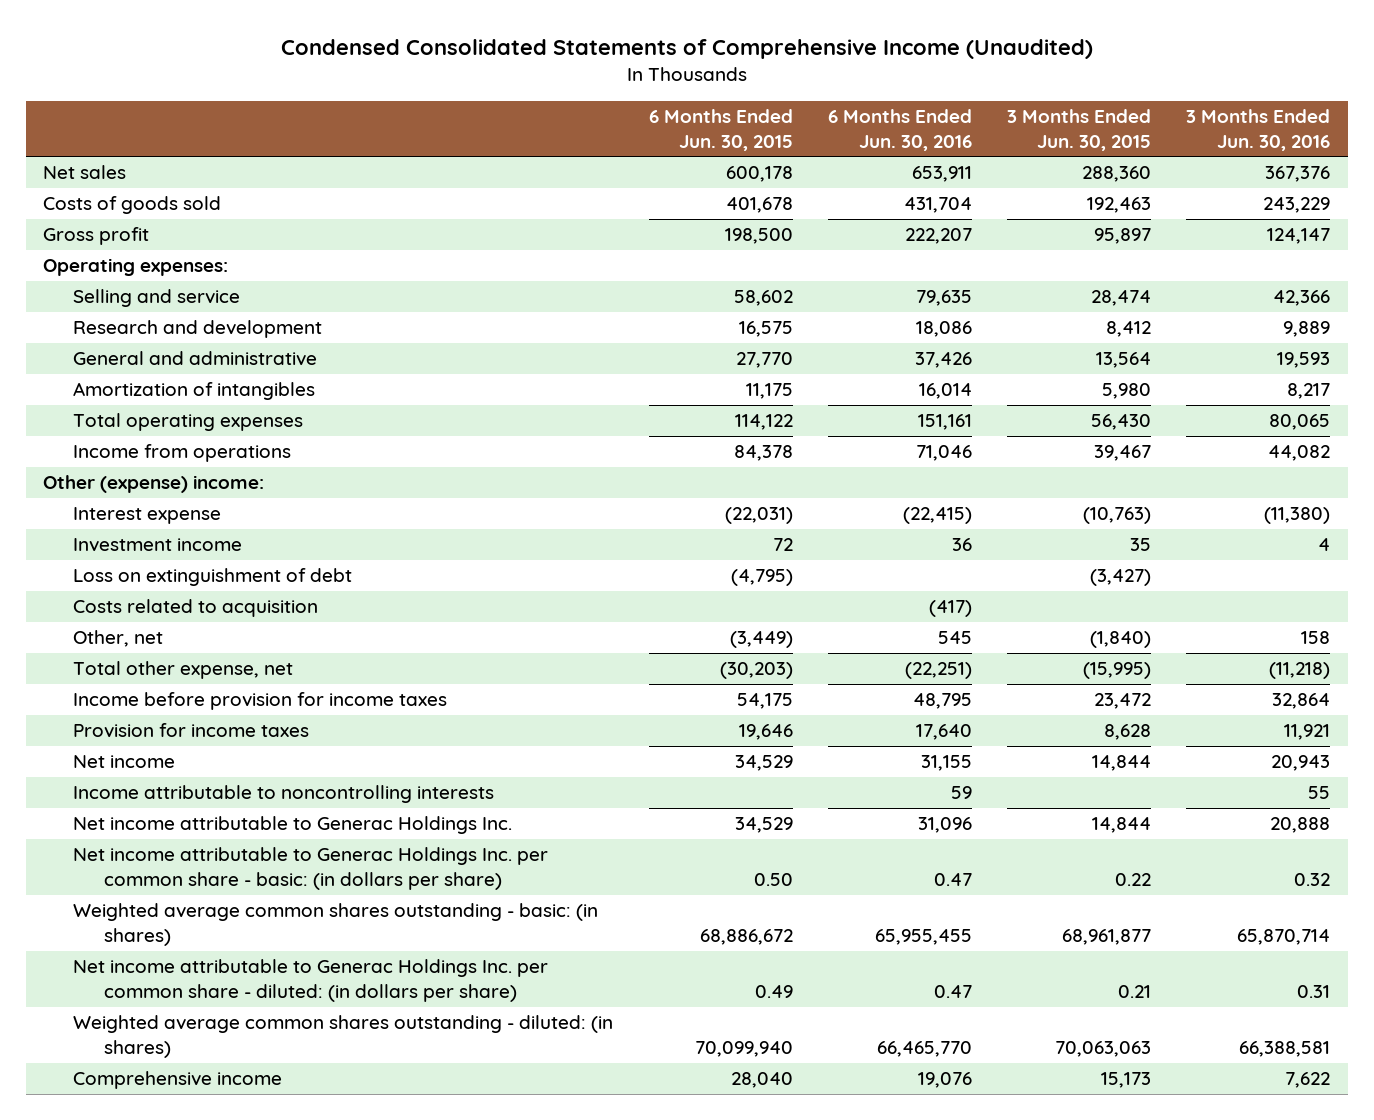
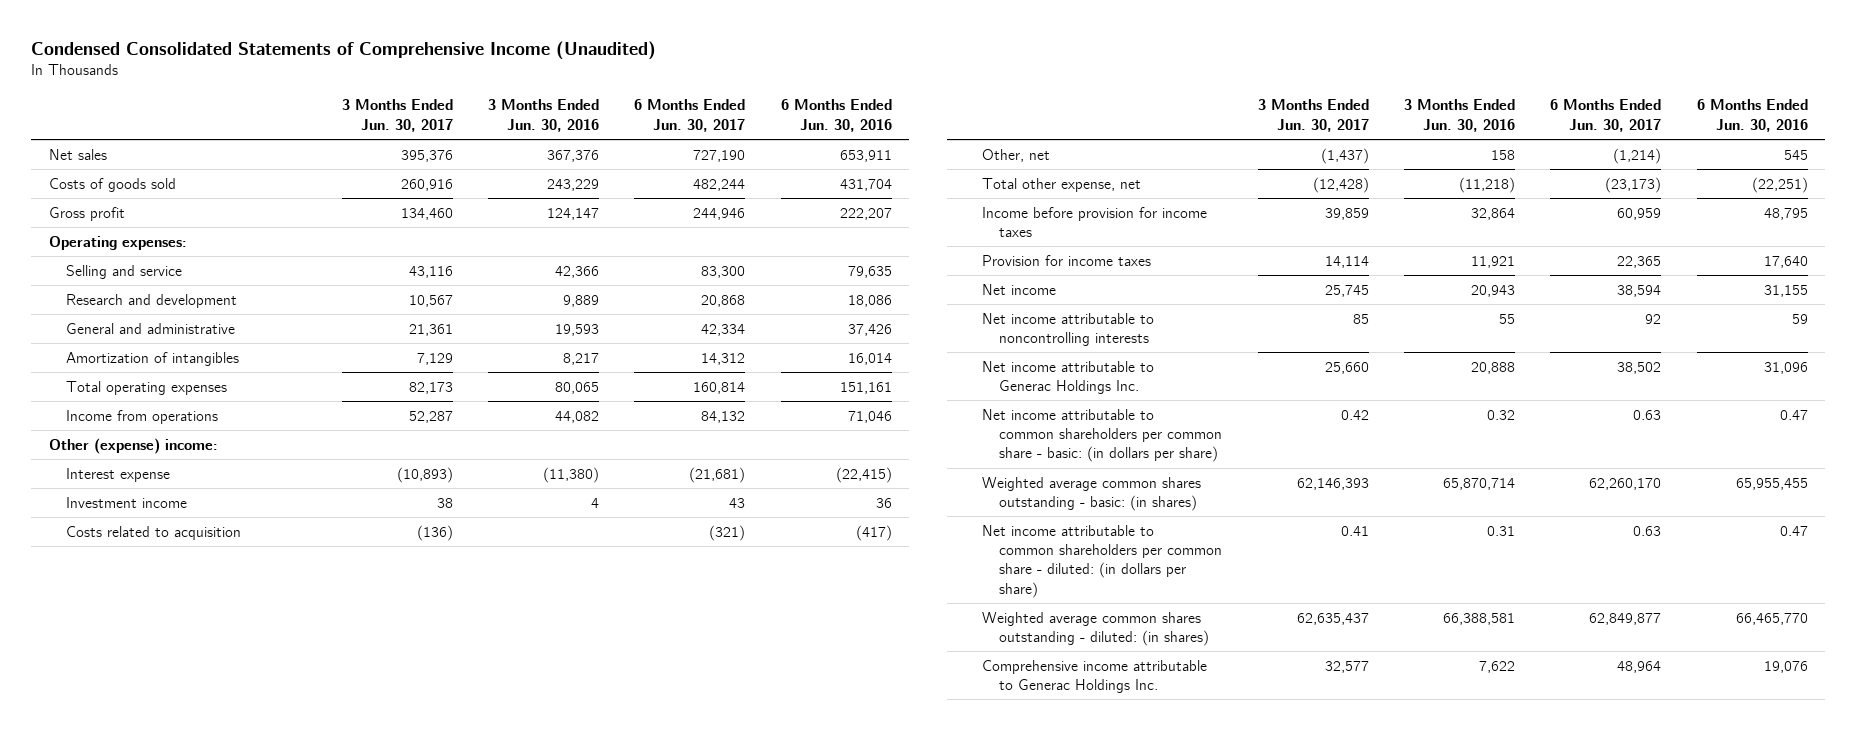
- | 6 Months Ended Jun. 30, 2015 | 6 Months Ended Jun. 30, 2016 | 3 Months Ended Jun. 30, 2015 | 3 Months Ended Jun. 30, 2016
+ | 3 Months Ended Jun. 30, 2017 | 3 Months Ended Jun. 30, 2016 | 6 Months Ended Jun. 30, 2017 | 6 Months Ended Jun. 30, 2016
- Loss on extinguishment of debt | (4,795) | | (3,427) |
- Income attributable to noncontrolling interests | | 59 | | 55
+ Net income attributable to noncontrolling interests | 85 | 55 | 92 | 59
- Net income attributable to Generac Holdings Inc. per common share - basic: (in dollars per share) | 0.50 | 0.47 | 0.22 | 0.32
+ Net income attributable to common shareholders per common share - basic: (in dollars per share) | 0.42 | 0.32 | 0.63 | 0.47
- Net income attributable to Generac Holdings Inc. per common share - diluted: (in dollars per share) | 0.49 | 0.47 | 0.21 | 0.31
+ Net income attributable to common shareholders per common share - diluted: (in dollars per share) | 0.41 | 0.31 | 0.63 | 0.47
- Comprehensive income | 28,040 | 19,076 | 15,173 | 7,622
+ Comprehensive income attributable to Generac Holdings Inc. | 32,577 | 7,622 | 48,964 | 19,076

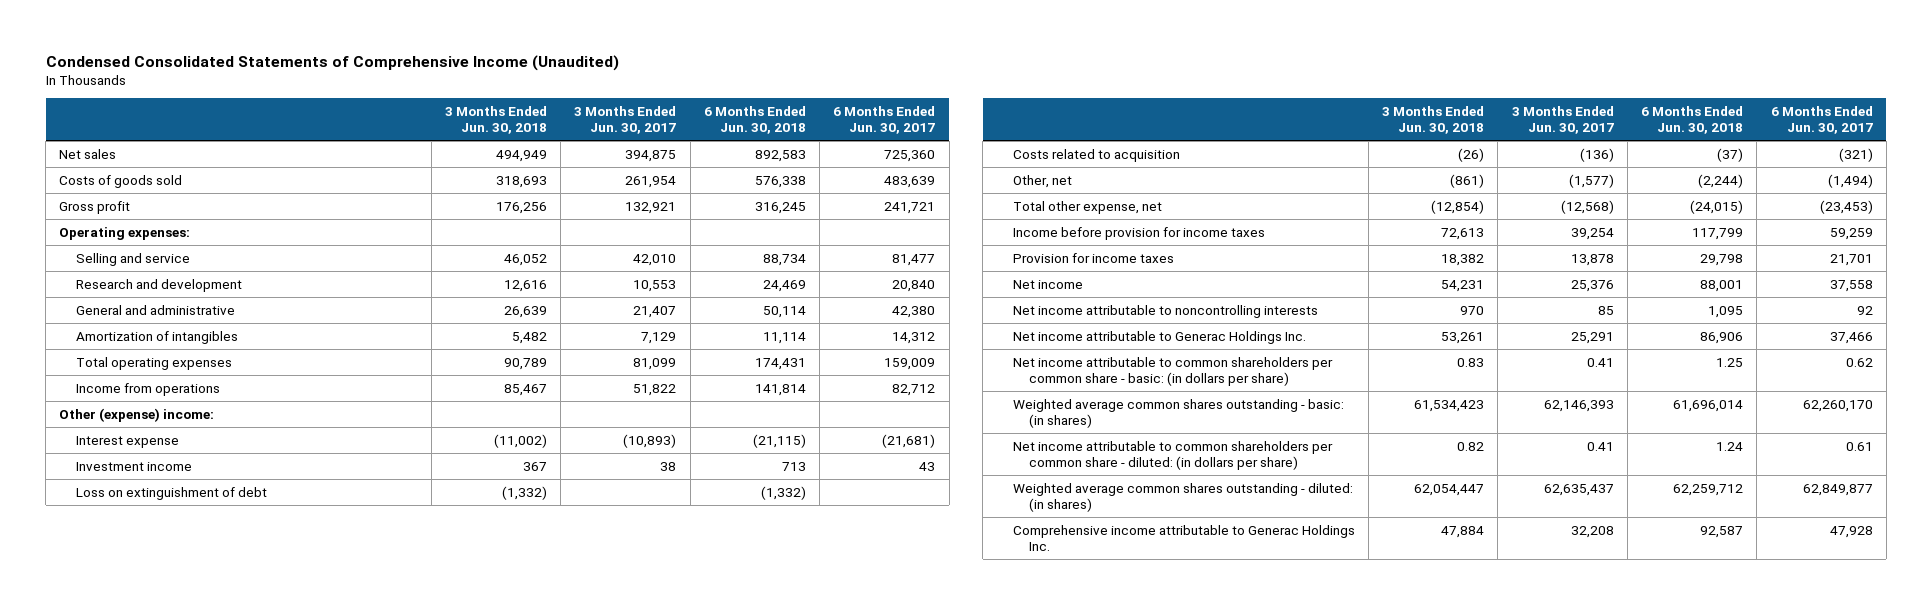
- | 3 Months Ended Jun. 30, 2017 | 3 Months Ended Jun. 30, 2016 | 6 Months Ended Jun. 30, 2017 | 6 Months Ended Jun. 30, 2016
+ | 3 Months Ended Jun. 30, 2018 | 3 Months Ended Jun. 30, 2017 | 6 Months Ended Jun. 30, 2018 | 6 Months Ended Jun. 30, 2017
- Net sales | 395,376 | 367,376 | 727,190 | 653,911
- Costs of goods sold | 260,916 | 243,229 | 482,244 | 431,704
- Gross profit | 134,460 | 124,147 | 244,946 | 222,207
+ Net sales | 494,949 | 394,875 | 892,583 | 725,360
+ Costs of goods sold | 318,693 | 261,954 | 576,338 | 483,639
+ Gross profit | 176,256 | 132,921 | 316,245 | 241,721
- Selling and service | 43,116 | 42,366 | 83,300 | 79,635
- Research and development | 10,567 | 9,889 | 20,868 | 18,086
- General and administrative | 21,361 | 19,593 | 42,334 | 37,426
+ Selling and service | 46,052 | 42,010 | 88,734 | 81,477
+ Research and development | 12,616 | 10,553 | 24,469 | 20,840
+ General and administrative | 26,639 | 21,407 | 50,114 | 42,380
- Total operating expenses | 82,173 | 80,065 | 160,814 | 151,161
- Income from operations | 52,287 | 44,082 | 84,132 | 71,046
+ Total operating expenses | 90,789 | 81,099 | 174,431 | 159,009
+ Income from operations | 85,467 | 51,822 | 141,814 | 82,712
+ Loss on extinguishment of debt | (1,332) | | (1,332) |
- Other, net | (1,437) | 158 | (1,214) | 545
- Total other expense, net | (12,428) | (11,218) | (23,173) | (22,251)
- Income before provision for income taxes | 39,859 | 32,864 | 60,959 | 48,795
- Provision for income taxes | 14,114 | 11,921 | 22,365 | 17,640
- Net income | 25,745 | 20,943 | 38,594 | 31,155
+ Other, net | (861) | (1,577) | (2,244) | (1,494)
+ Total other expense, net | (12,854) | (12,568) | (24,015) | (23,453)
+ Income before provision for income taxes | 72,613 | 39,254 | 117,799 | 59,259
+ Provision for income taxes | 18,382 | 13,878 | 29,798 | 21,701
+ Net income | 54,231 | 25,376 | 88,001 | 37,558
- Net income attributable to Generac Holdings Inc. | 25,660 | 20,888 | 38,502 | 31,096
- Net income attributable to common shareholders per common share - basic: (in dollars per share) | 0.42 | 0.32 | 0.63 | 0.47
+ Net income attributable to Generac Holdings Inc. | 53,261 | 25,291 | 86,906 | 37,466
+ Net income attributable to common shareholders per common share - basic: (in dollars per share) | 0.83 | 0.41 | 1.25 | 0.62
- Net income attributable to common shareholders per common share - diluted: (in dollars per share) | 0.41 | 0.31 | 0.63 | 0.47
+ Net income attributable to common shareholders per common share - diluted: (in dollars per share) | 0.82 | 0.41 | 1.24 | 0.61
- Comprehensive income attributable to Generac Holdings Inc. | 32,577 | 7,622 | 48,964 | 19,076
+ Comprehensive income attributable to Generac Holdings Inc. | 47,884 | 32,208 | 92,587 | 47,928

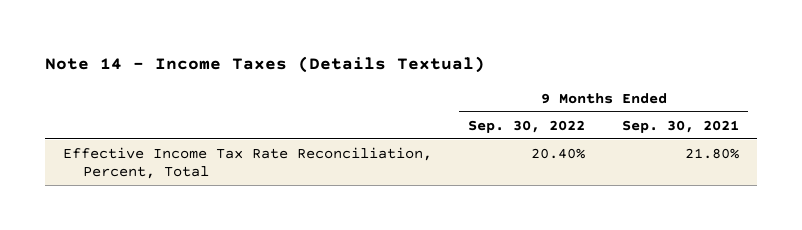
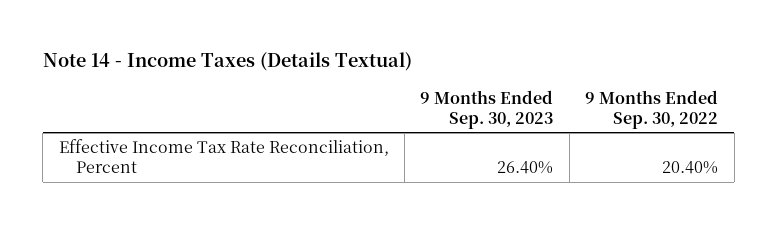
- | 9 Months Ended Sep. 30, 2022 | 9 Months Ended Sep. 30, 2021
+ | 9 Months Ended Sep. 30, 2023 | 9 Months Ended Sep. 30, 2022
- Effective Income Tax Rate Reconciliation, Percent, Total | 20.40% | 21.80%
+ Effective Income Tax Rate Reconciliation, Percent | 26.40% | 20.40%

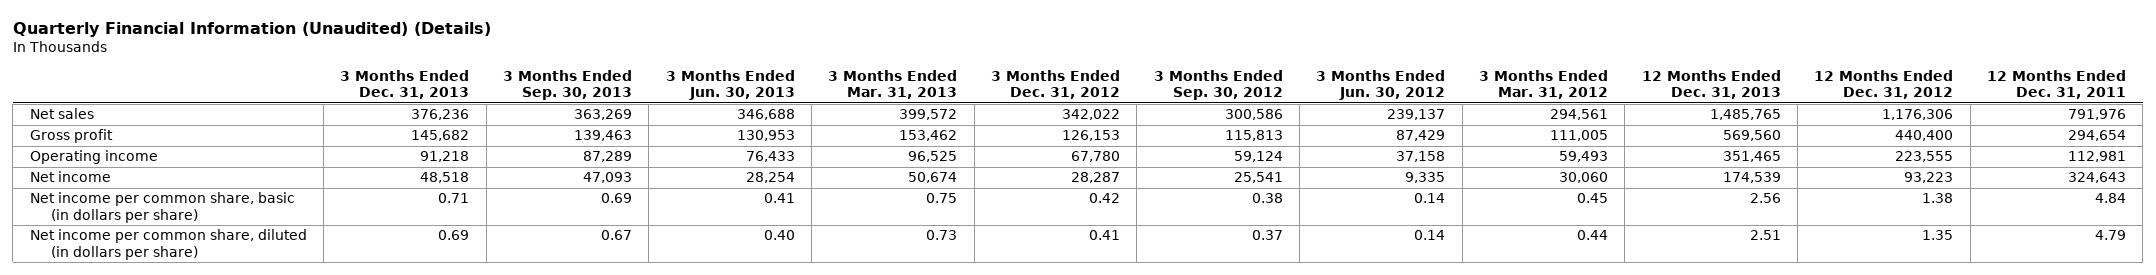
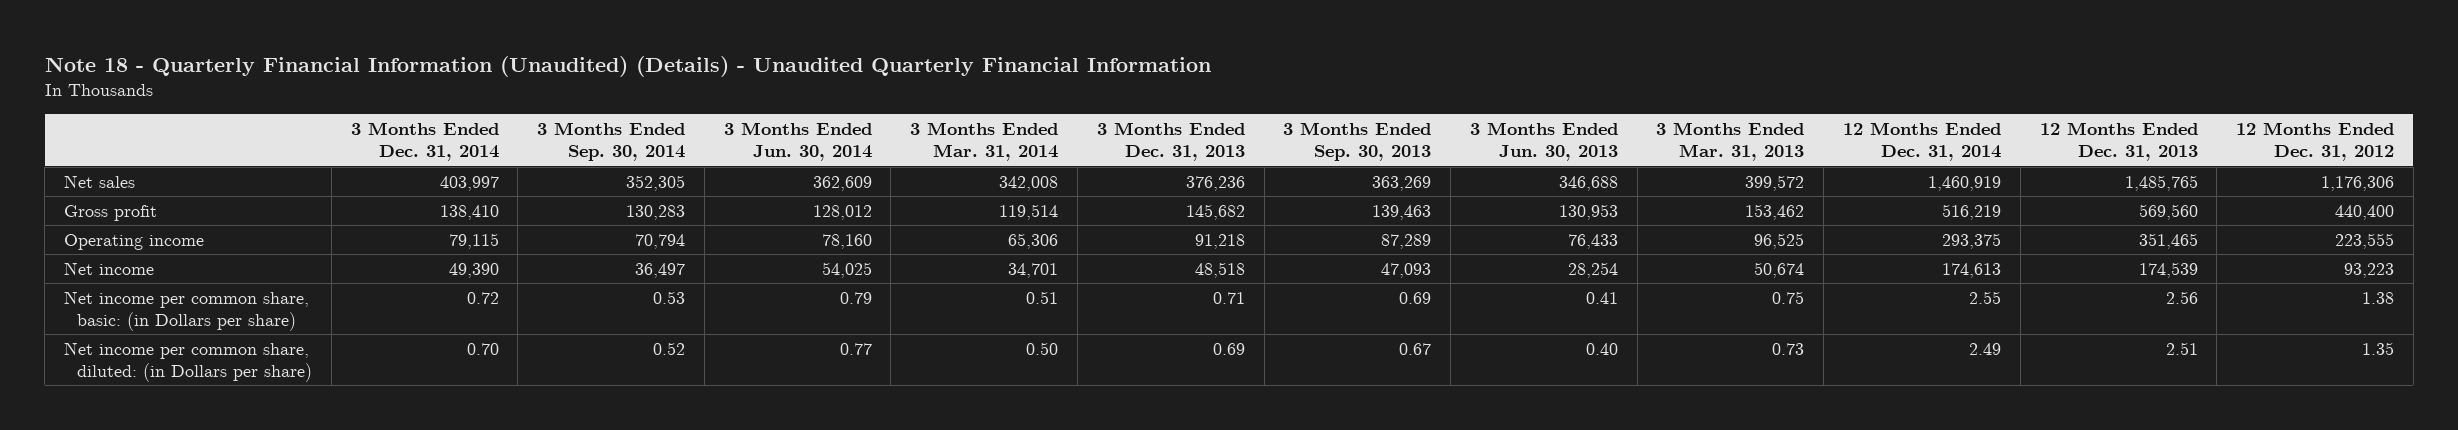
- Quarterly Financial Information (Unaudited) (Details)
+ Note 18 - Quarterly Financial Information (Unaudited) (Details) - Unaudited Quarterly Financial Information
- | 3 Months Ended Dec. 31, 2013 | 3 Months Ended Sep. 30, 2013 | 3 Months Ended Jun. 30, 2013 | 3 Months Ended Mar. 31, 2013 | 3 Months Ended Dec. 31, 2012 | 3 Months Ended Sep. 30, 2012 | 3 Months Ended Jun. 30, 2012 | 3 Months Ended Mar. 31, 2012 | 12 Months Ended Dec. 31, 2013 | 12 Months Ended Dec. 31, 2012 | 12 Months Ended Dec. 31, 2011
+ | 3 Months Ended Dec. 31, 2014 | 3 Months Ended Sep. 30, 2014 | 3 Months Ended Jun. 30, 2014 | 3 Months Ended Mar. 31, 2014 | 3 Months Ended Dec. 31, 2013 | 3 Months Ended Sep. 30, 2013 | 3 Months Ended Jun. 30, 2013 | 3 Months Ended Mar. 31, 2013 | 12 Months Ended Dec. 31, 2014 | 12 Months Ended Dec. 31, 2013 | 12 Months Ended Dec. 31, 2012
- Net income per common share, basic (in dollars per share) | 0.71 | 0.69 | 0.41 | 0.75 | 0.42 | 0.38 | 0.14 | 0.45 | 2.56 | 1.38 | 4.84
- Net income per common share, diluted (in dollars per share) | 0.69 | 0.67 | 0.40 | 0.73 | 0.41 | 0.37 | 0.14 | 0.44 | 2.51 | 1.35 | 4.79
+ Net income per common share, basic: (in Dollars per share) | 0.72 | 0.53 | 0.79 | 0.51 | 0.71 | 0.69 | 0.41 | 0.75 | 2.55 | 2.56 | 1.38
+ Net income per common share, diluted: (in Dollars per share) | 0.70 | 0.52 | 0.77 | 0.50 | 0.69 | 0.67 | 0.40 | 0.73 | 2.49 | 2.51 | 1.35

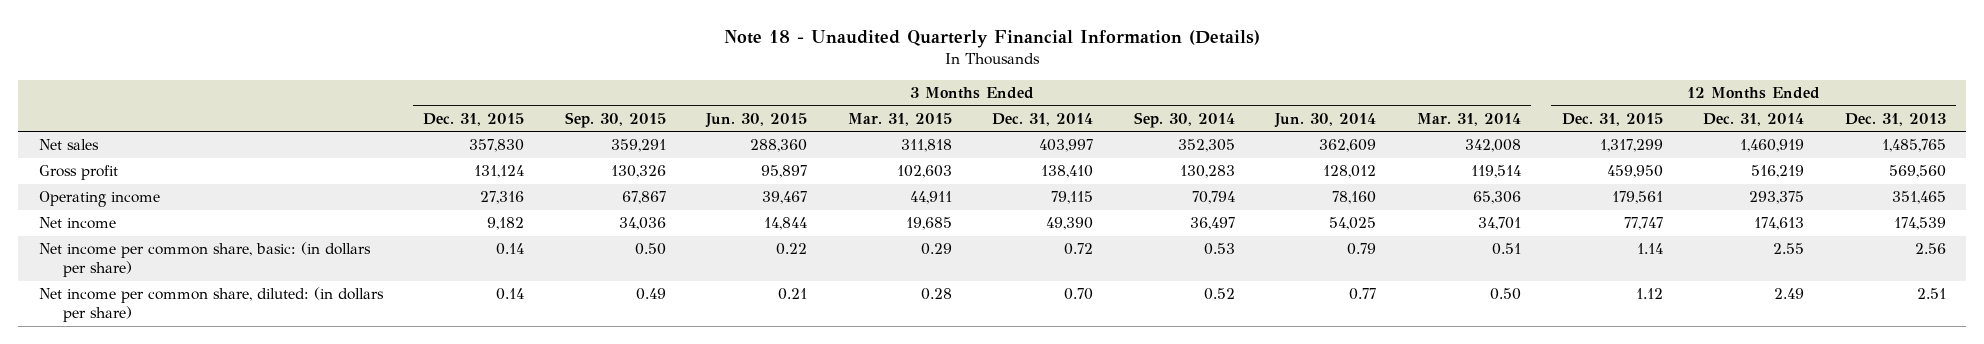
- Note 18 - Quarterly Financial Information (Unaudited) (Details) - Unaudited Quarterly Financial Information
+ Note 18 - Unaudited Quarterly Financial Information (Details)
- | 3 Months Ended Dec. 31, 2014 | 3 Months Ended Sep. 30, 2014 | 3 Months Ended Jun. 30, 2014 | 3 Months Ended Mar. 31, 2014 | 3 Months Ended Dec. 31, 2013 | 3 Months Ended Sep. 30, 2013 | 3 Months Ended Jun. 30, 2013 | 3 Months Ended Mar. 31, 2013 | 12 Months Ended Dec. 31, 2014 | 12 Months Ended Dec. 31, 2013 | 12 Months Ended Dec. 31, 2012
+ | 3 Months Ended Dec. 31, 2015 | 3 Months Ended Sep. 30, 2015 | 3 Months Ended Jun. 30, 2015 | 3 Months Ended Mar. 31, 2015 | 3 Months Ended Dec. 31, 2014 | 3 Months Ended Sep. 30, 2014 | 3 Months Ended Jun. 30, 2014 | 3 Months Ended Mar. 31, 2014 | 12 Months Ended Dec. 31, 2015 | 12 Months Ended Dec. 31, 2014 | 12 Months Ended Dec. 31, 2013
- Net income per common share, basic: (in Dollars per share) | 0.72 | 0.53 | 0.79 | 0.51 | 0.71 | 0.69 | 0.41 | 0.75 | 2.55 | 2.56 | 1.38
- Net income per common share, diluted: (in Dollars per share) | 0.70 | 0.52 | 0.77 | 0.50 | 0.69 | 0.67 | 0.40 | 0.73 | 2.49 | 2.51 | 1.35
+ Net income per common share, basic: (in dollars per share) | 0.14 | 0.50 | 0.22 | 0.29 | 0.72 | 0.53 | 0.79 | 0.51 | 1.14 | 2.55 | 2.56
+ Net income per common share, diluted: (in dollars per share) | 0.14 | 0.49 | 0.21 | 0.28 | 0.70 | 0.52 | 0.77 | 0.50 | 1.12 | 2.49 | 2.51

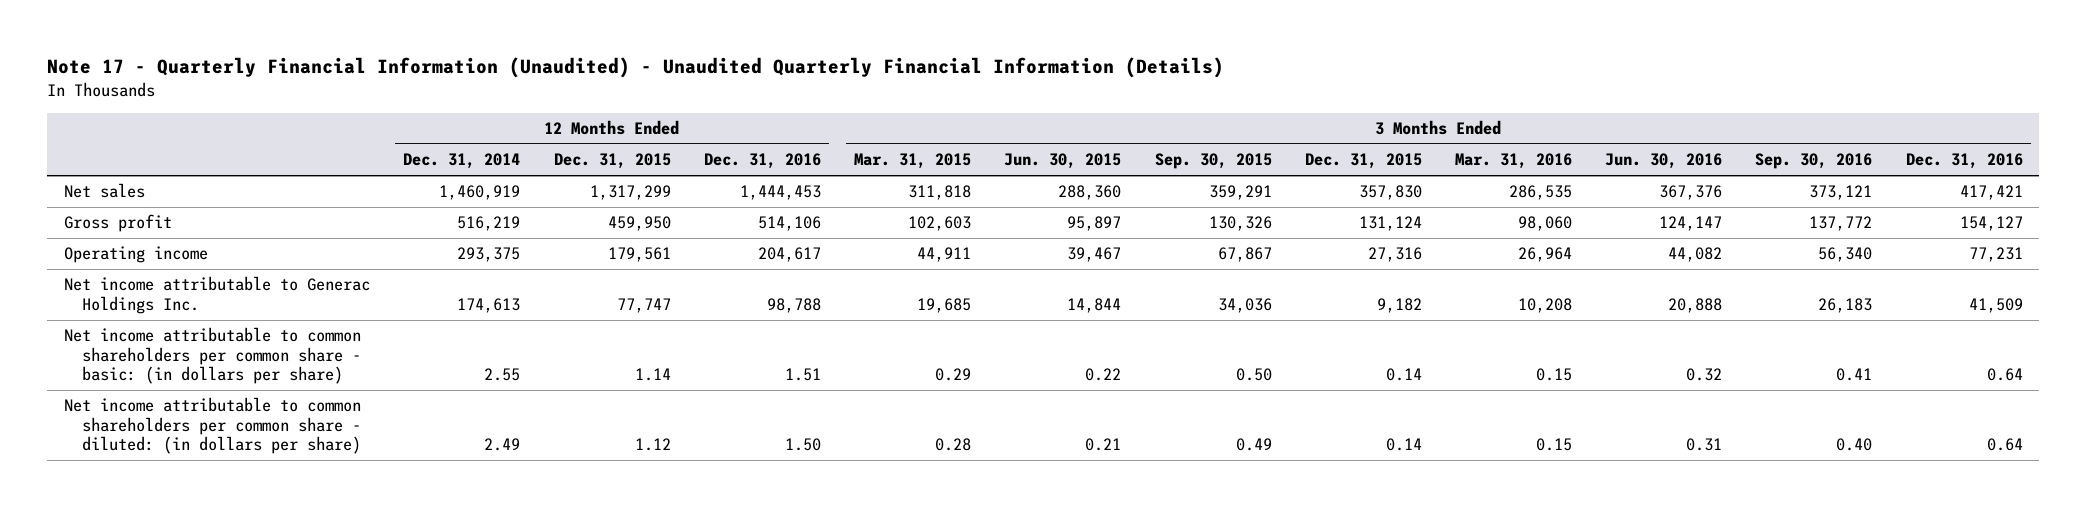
- Note 18 - Unaudited Quarterly Financial Information (Details)
+ Note 17 - Quarterly Financial Information (Unaudited) - Unaudited Quarterly Financial Information (Details)
- | 3 Months Ended Dec. 31, 2015 | 3 Months Ended Sep. 30, 2015 | 3 Months Ended Jun. 30, 2015 | 3 Months Ended Mar. 31, 2015 | 3 Months Ended Dec. 31, 2014 | 3 Months Ended Sep. 30, 2014 | 3 Months Ended Jun. 30, 2014 | 3 Months Ended Mar. 31, 2014 | 12 Months Ended Dec. 31, 2015 | 12 Months Ended Dec. 31, 2014 | 12 Months Ended Dec. 31, 2013
+ | 12 Months Ended Dec. 31, 2014 | 12 Months Ended Dec. 31, 2015 | 12 Months Ended Dec. 31, 2016 | 3 Months Ended Mar. 31, 2015 | 3 Months Ended Jun. 30, 2015 | 3 Months Ended Sep. 30, 2015 | 3 Months Ended Dec. 31, 2015 | 3 Months Ended Mar. 31, 2016 | 3 Months Ended Jun. 30, 2016 | 3 Months Ended Sep. 30, 2016 | 3 Months Ended Dec. 31, 2016
- Net income | 9,182 | 34,036 | 14,844 | 19,685 | 49,390 | 36,497 | 54,025 | 34,701 | 77,747 | 174,613 | 174,539
- Net income per common share, basic: (in dollars per share) | 0.14 | 0.50 | 0.22 | 0.29 | 0.72 | 0.53 | 0.79 | 0.51 | 1.14 | 2.55 | 2.56
- Net income per common share, diluted: (in dollars per share) | 0.14 | 0.49 | 0.21 | 0.28 | 0.70 | 0.52 | 0.77 | 0.50 | 1.12 | 2.49 | 2.51
+ Net income attributable to Generac Holdings Inc. | 174,613 | 77,747 | 98,788 | 19,685 | 14,844 | 34,036 | 9,182 | 10,208 | 20,888 | 26,183 | 41,509
+ Net income attributable to common shareholders per common share - basic: (in dollars per share) | 2.55 | 1.14 | 1.51 | 0.29 | 0.22 | 0.50 | 0.14 | 0.15 | 0.32 | 0.41 | 0.64
+ Net income attributable to common shareholders per common share - diluted: (in dollars per share) | 2.49 | 1.12 | 1.50 | 0.28 | 0.21 | 0.49 | 0.14 | 0.15 | 0.31 | 0.40 | 0.64

